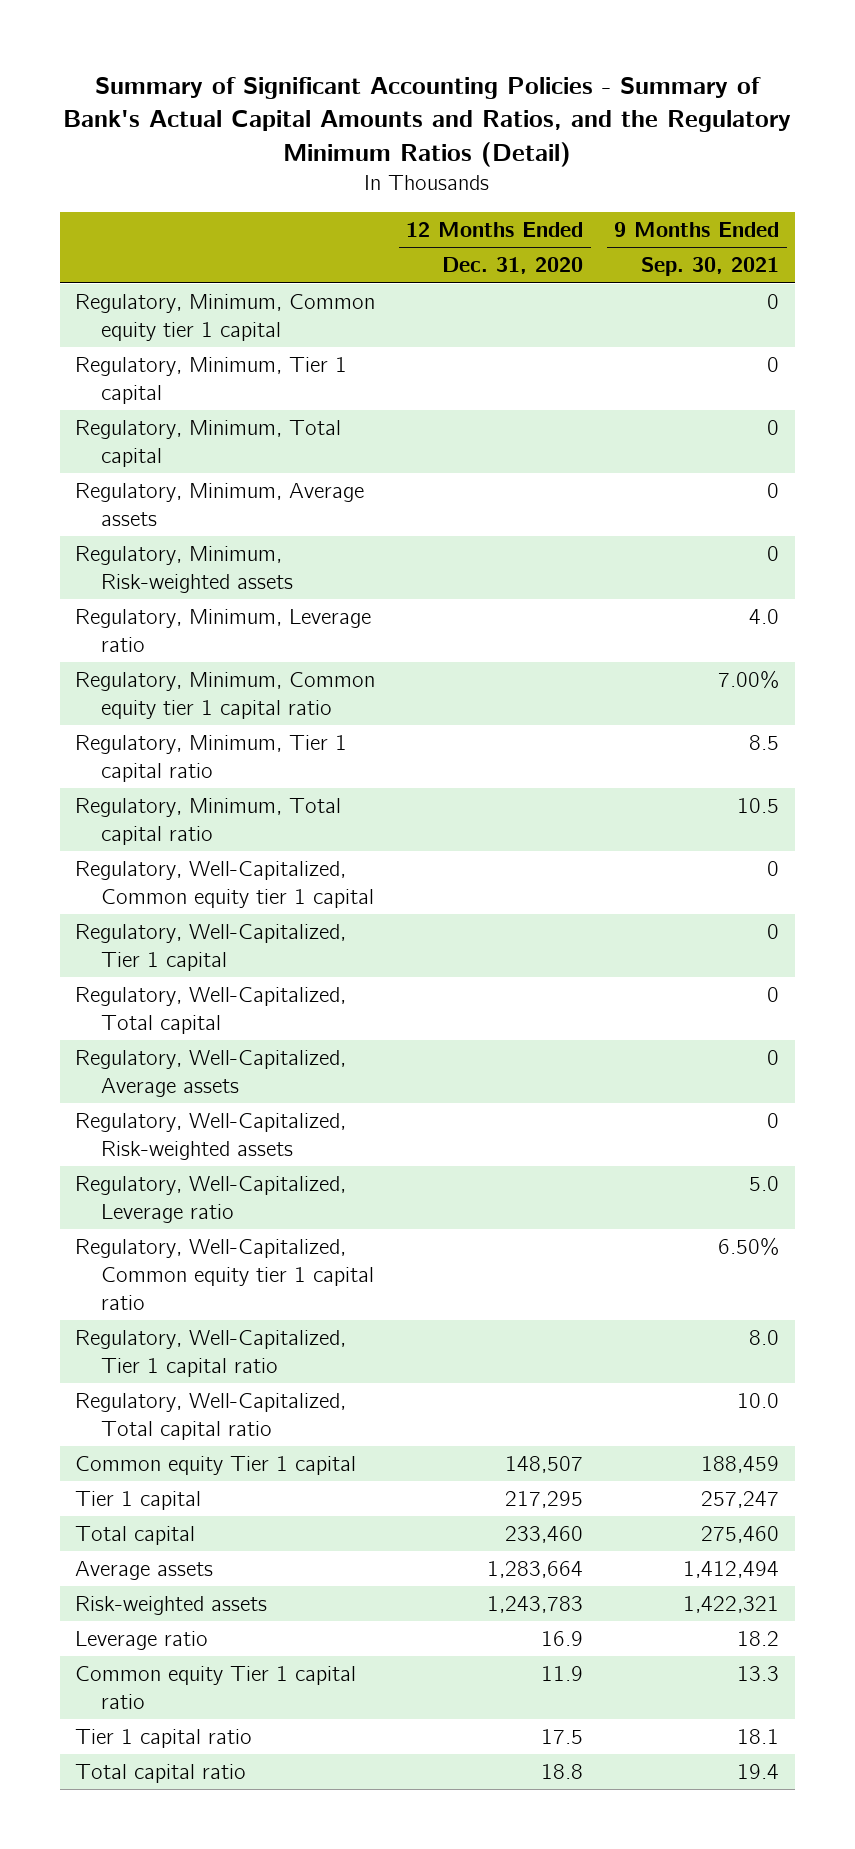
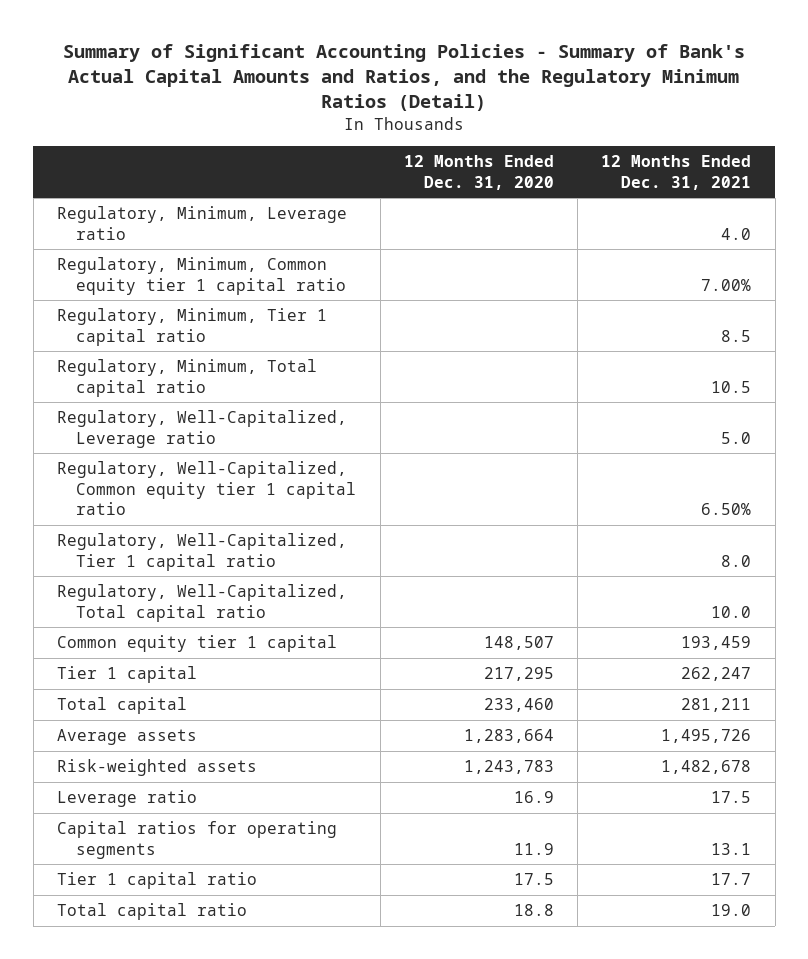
- | 12 Months Ended Dec. 31, 2020 | 9 Months Ended Sep. 30, 2021
+ | 12 Months Ended Dec. 31, 2020 | 12 Months Ended Dec. 31, 2021
- Regulatory, Minimum, Common equity tier 1 capital | | 0
- Regulatory, Minimum, Tier 1 capital | | 0
- Regulatory, Minimum, Total capital | | 0
- Regulatory, Minimum, Average assets | | 0
- Regulatory, Minimum, Risk-weighted assets | | 0
- Regulatory, Well-Capitalized, Common equity tier 1 capital | | 0
- Regulatory, Well-Capitalized, Tier 1 capital | | 0
- Regulatory, Well-Capitalized, Total capital | | 0
- Regulatory, Well-Capitalized, Average assets | | 0
- Regulatory, Well-Capitalized, Risk-weighted assets | | 0
- Common equity Tier 1 capital | 148,507 | 188,459
+ Common equity tier 1 capital | 148,507 | 193,459
- Common equity Tier 1 capital ratio | 11.9 | 13.3
+ Capital ratios for operating segments | 11.9 | 13.1

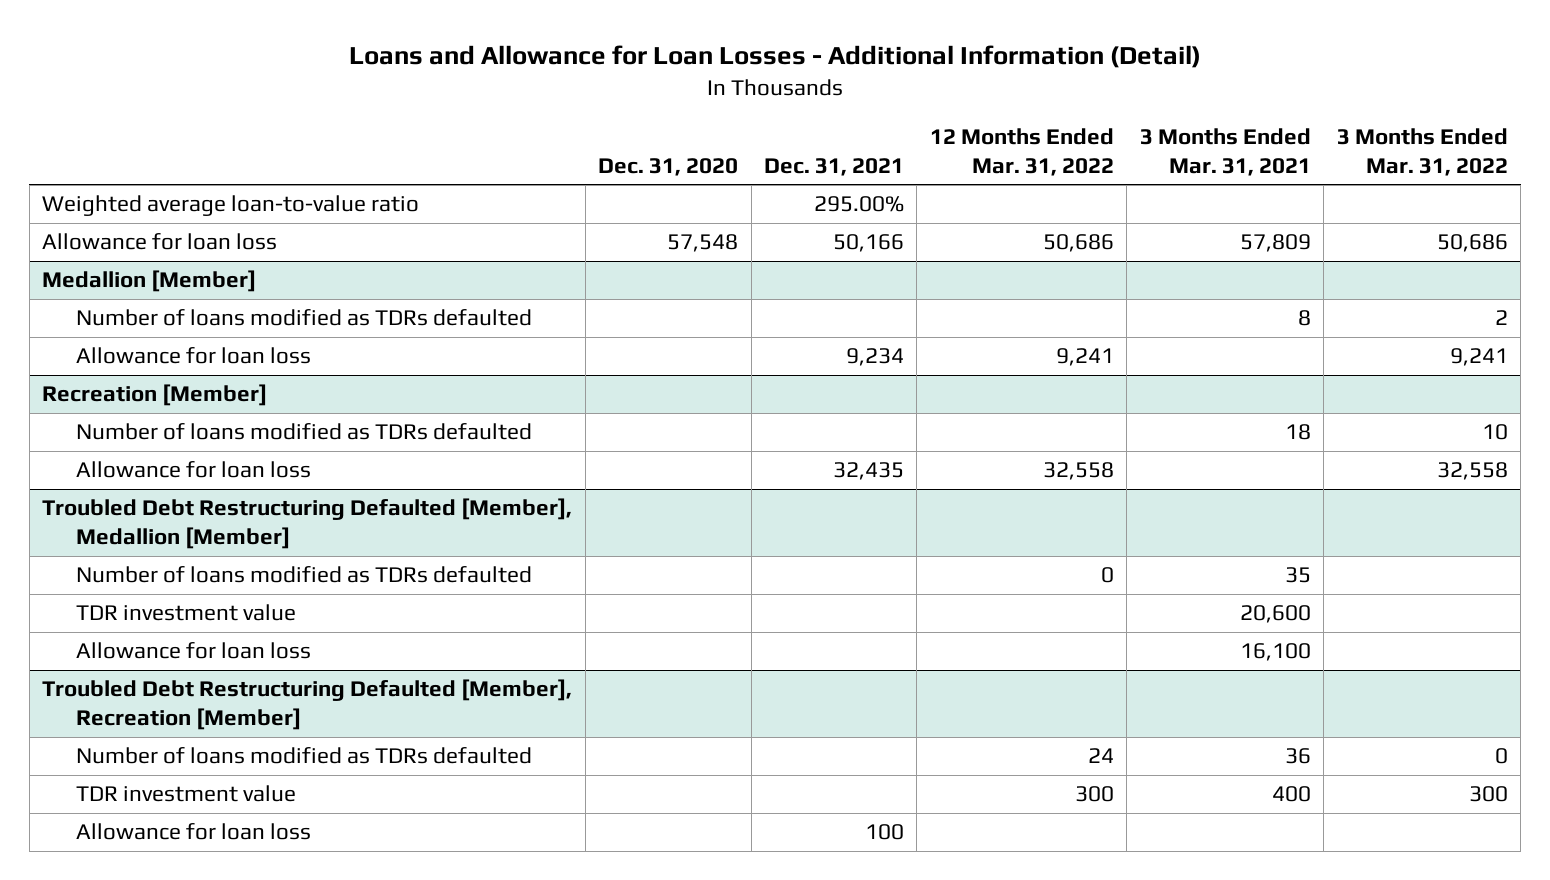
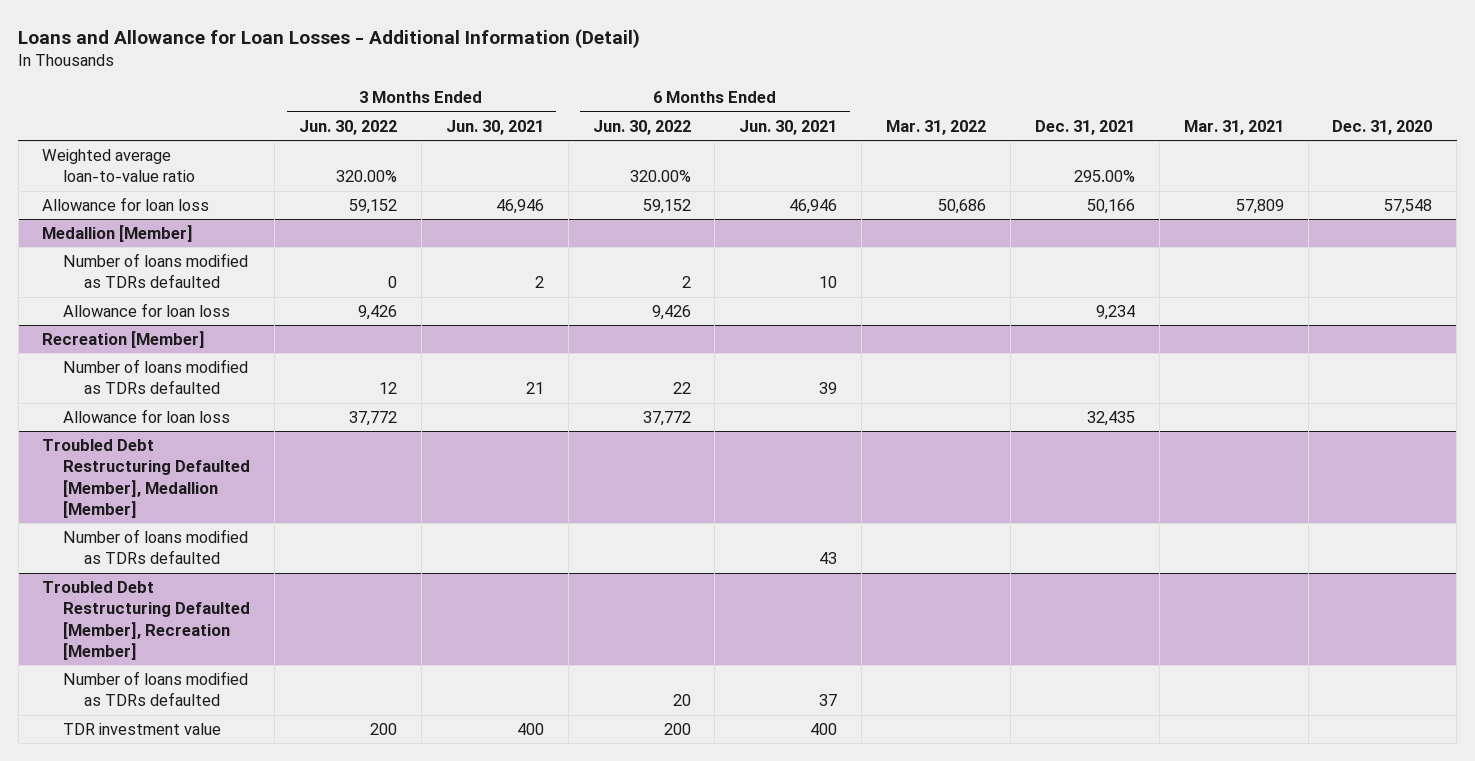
- | Dec. 31, 2020 | Dec. 31, 2021 | 12 Months Ended Mar. 31, 2022 | 3 Months Ended Mar. 31, 2021 | 3 Months Ended Mar. 31, 2022
+ | 3 Months Ended Jun. 30, 2022 | 3 Months Ended Jun. 30, 2021 | 6 Months Ended Jun. 30, 2022 | 6 Months Ended Jun. 30, 2021 | Mar. 31, 2022 | Dec. 31, 2021 | Mar. 31, 2021 | Dec. 31, 2020
@ Troubled Debt Restructuring Defaulted [Member], Medallion [Member]
- TDR investment value | | | | 20,600 |
- Allowance for loan loss | | | | 16,100 |
@ Troubled Debt Restructuring Defaulted [Member], Recreation [Member]
- Allowance for loan loss | | 100 | | |

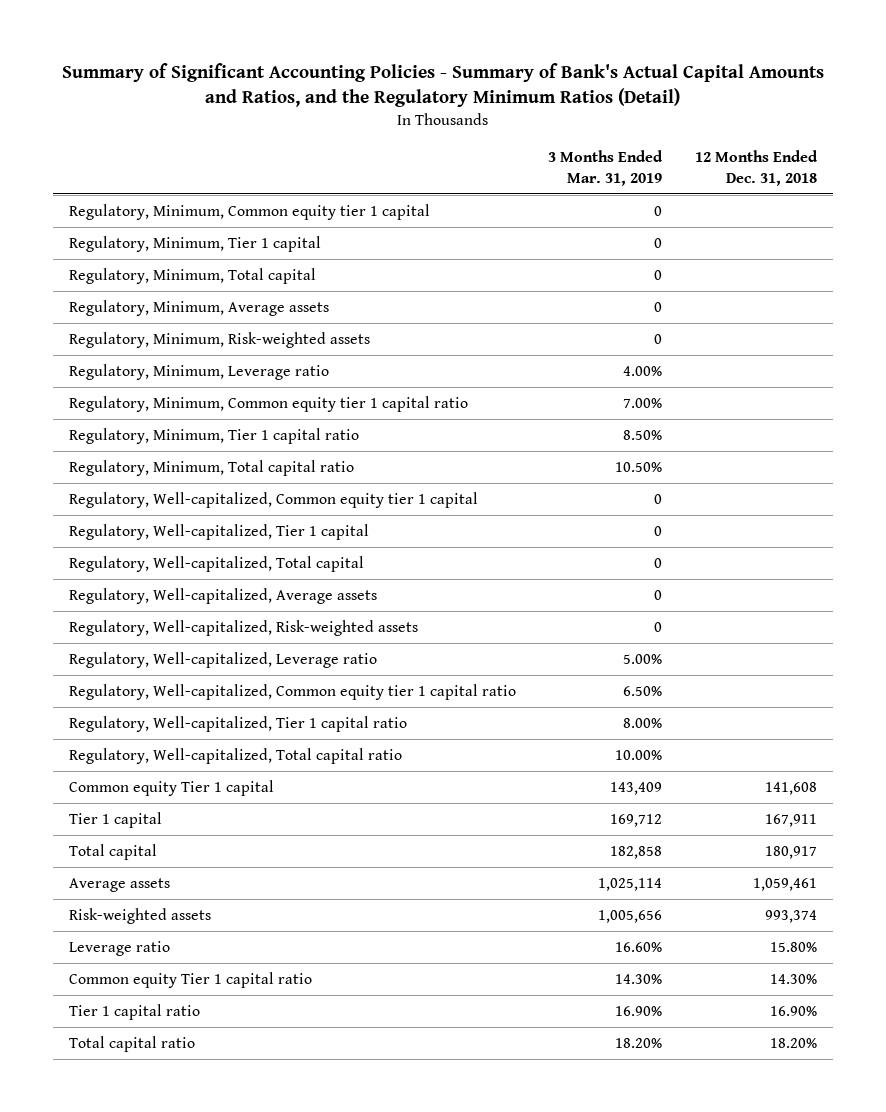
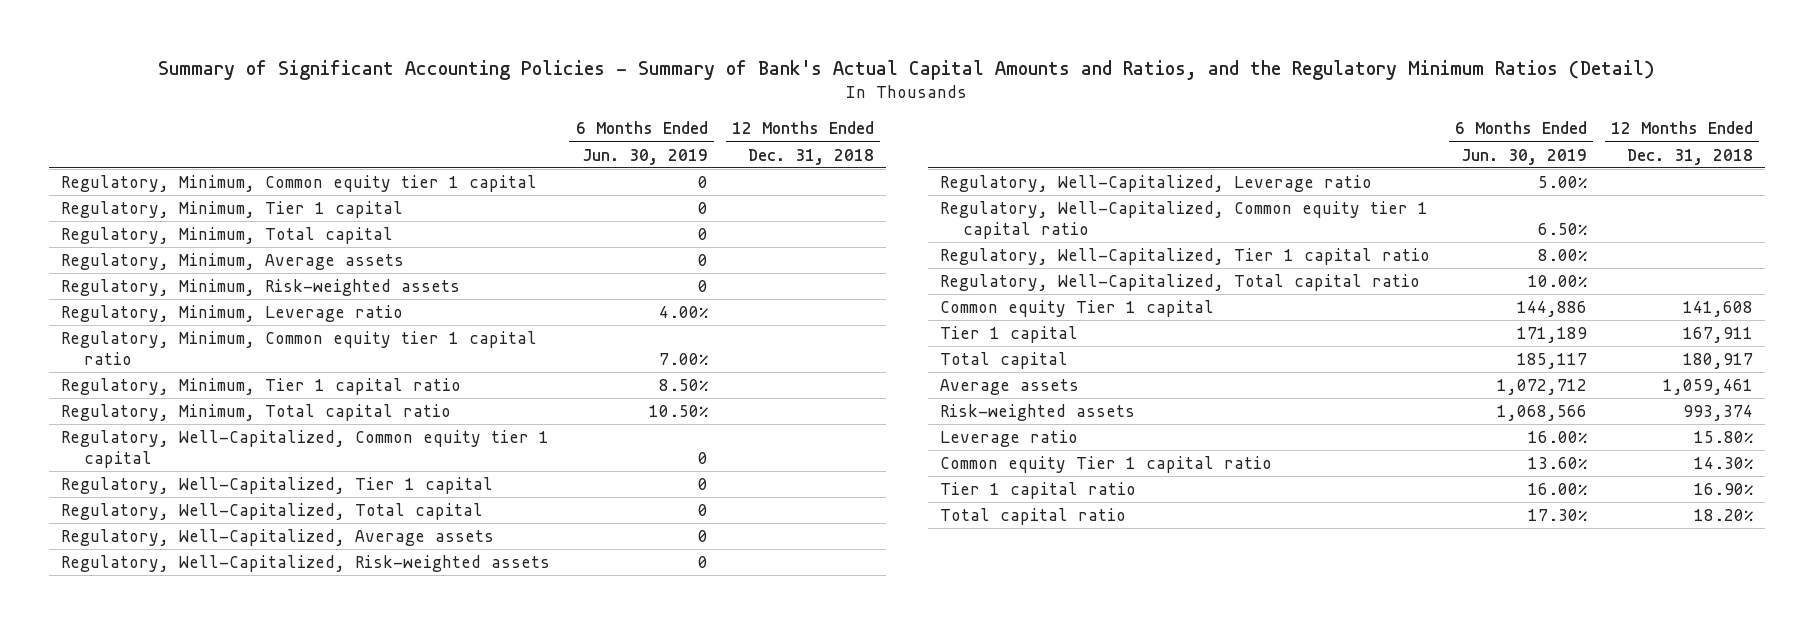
- | 3 Months Ended Mar. 31, 2019 | 12 Months Ended Dec. 31, 2018
+ | 6 Months Ended Jun. 30, 2019 | 12 Months Ended Dec. 31, 2018
- Regulatory, Well-capitalized, Common equity tier 1 capital | 0 |
- Regulatory, Well-capitalized, Tier 1 capital | 0 |
- Regulatory, Well-capitalized, Total capital | 0 |
- Regulatory, Well-capitalized, Average assets | 0 |
- Regulatory, Well-capitalized, Risk-weighted assets | 0 |
- Regulatory, Well-capitalized, Leverage ratio | 5.00% |
- Regulatory, Well-capitalized, Common equity tier 1 capital ratio | 6.50% |
- Regulatory, Well-capitalized, Tier 1 capital ratio | 8.00% |
- Regulatory, Well-capitalized, Total capital ratio | 10.00% |
+ Regulatory, Well-Capitalized, Common equity tier 1 capital | 0 |
+ Regulatory, Well-Capitalized, Tier 1 capital | 0 |
+ Regulatory, Well-Capitalized, Total capital | 0 |
+ Regulatory, Well-Capitalized, Average assets | 0 |
+ Regulatory, Well-Capitalized, Risk-weighted assets | 0 |
+ Regulatory, Well-Capitalized, Leverage ratio | 5.00% |
+ Regulatory, Well-Capitalized, Common equity tier 1 capital ratio | 6.50% |
+ Regulatory, Well-Capitalized, Tier 1 capital ratio | 8.00% |
+ Regulatory, Well-Capitalized, Total capital ratio | 10.00% |

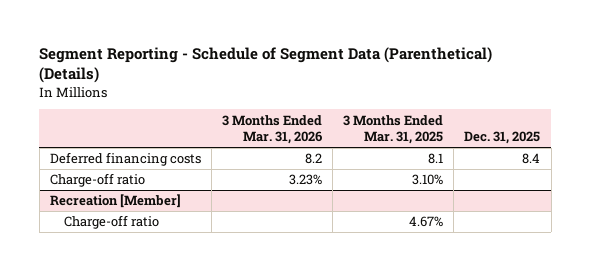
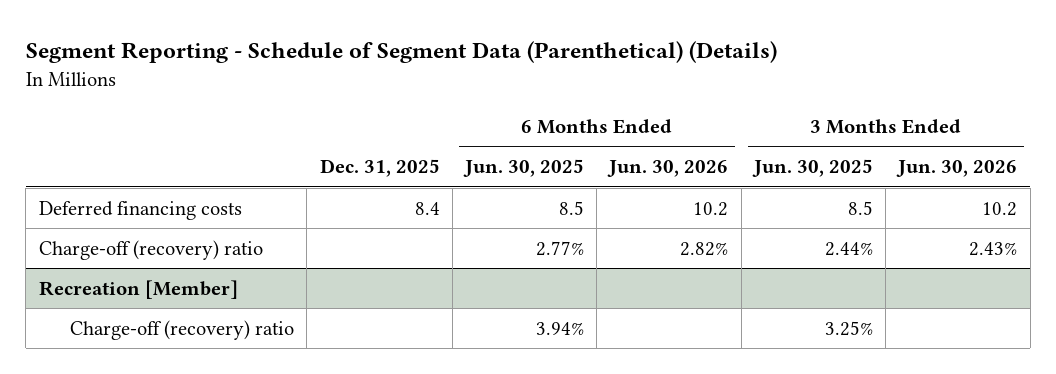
- | 3 Months Ended Mar. 31, 2026 | 3 Months Ended Mar. 31, 2025 | Dec. 31, 2025
+ | Dec. 31, 2025 | 6 Months Ended Jun. 30, 2025 | 6 Months Ended Jun. 30, 2026 | 3 Months Ended Jun. 30, 2025 | 3 Months Ended Jun. 30, 2026
- Charge-off ratio | 3.23% | 3.10% |
+ Charge-off (recovery) ratio | | 2.77% | 2.82% | 2.44% | 2.43%
@ Recreation [Member]
- Charge-off ratio | | 4.67% |
+ Charge-off (recovery) ratio | | 3.94% | | 3.25% |

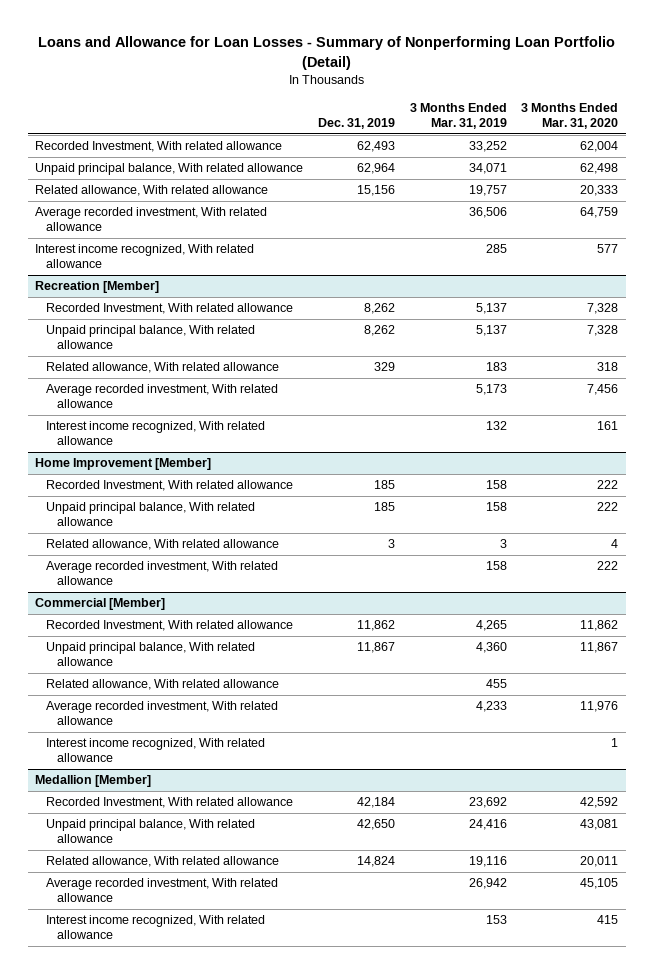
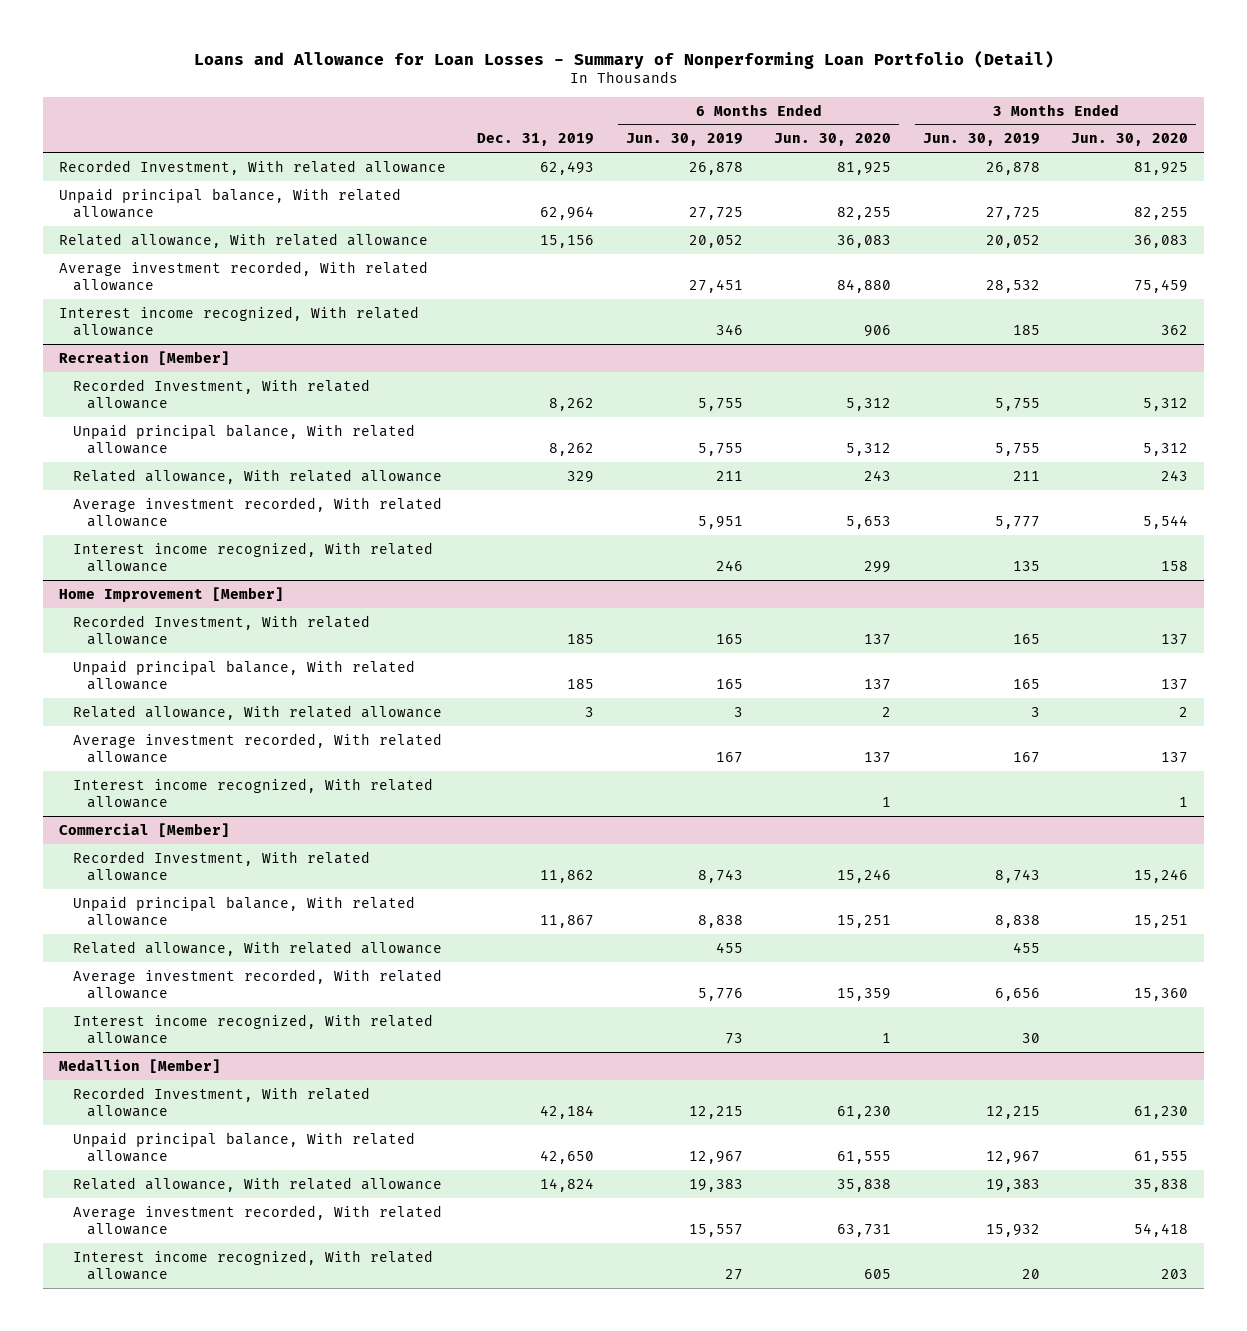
- | Dec. 31, 2019 | 3 Months Ended Mar. 31, 2019 | 3 Months Ended Mar. 31, 2020
+ | Dec. 31, 2019 | 6 Months Ended Jun. 30, 2019 | 6 Months Ended Jun. 30, 2020 | 3 Months Ended Jun. 30, 2019 | 3 Months Ended Jun. 30, 2020
- Average recorded investment, With related allowance | | 36,506 | 64,759
+ Average investment recorded, With related allowance | | 27,451 | 84,880 | 28,532 | 75,459
@ Recreation [Member]
- Average recorded investment, With related allowance | | 5,173 | 7,456
+ Average investment recorded, With related allowance | | 5,951 | 5,653 | 5,777 | 5,544
@ Home Improvement [Member]
- Average recorded investment, With related allowance | | 158 | 222
+ Average investment recorded, With related allowance | | 167 | 137 | 167 | 137
+ Interest income recognized, With related allowance | | | 1 | | 1
@ Commercial [Member]
- Average recorded investment, With related allowance | | 4,233 | 11,976
+ Average investment recorded, With related allowance | | 5,776 | 15,359 | 6,656 | 15,360
@ Medallion [Member]
- Average recorded investment, With related allowance | | 26,942 | 45,105
+ Average investment recorded, With related allowance | | 15,557 | 63,731 | 15,932 | 54,418

